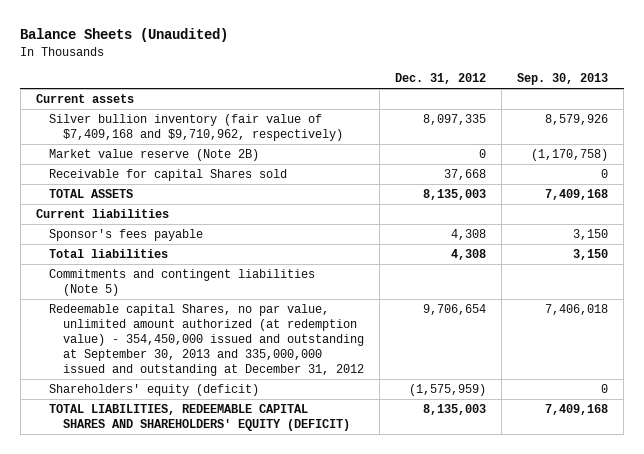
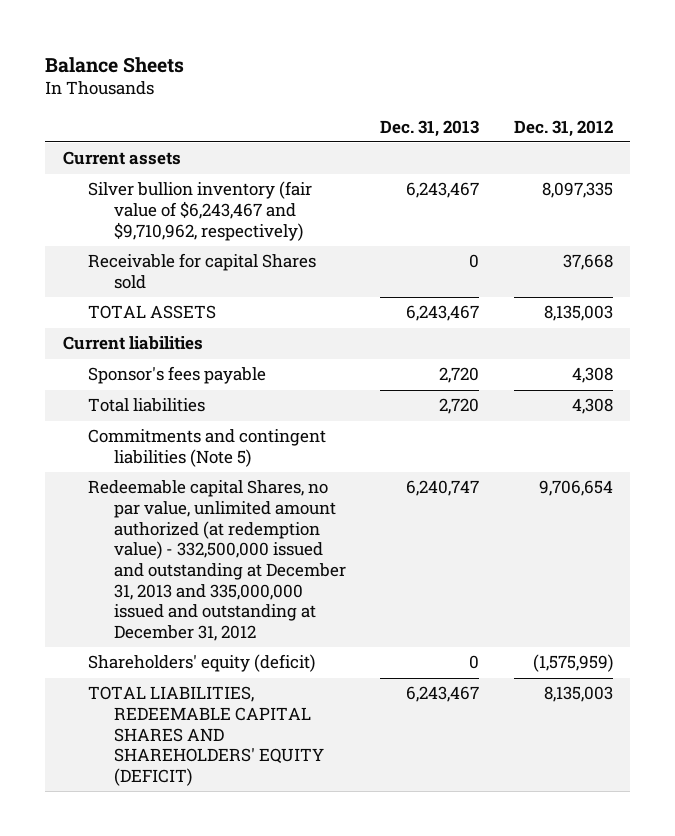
- Balance Sheets (Unaudited)
+ Balance Sheets
- | Dec. 31, 2012 | Sep. 30, 2013
+ | Dec. 31, 2013 | Dec. 31, 2012
- Silver bullion inventory (fair value of $7,409,168 and $9,710,962, respectively) | 8,097,335 | 8,579,926
- Market value reserve (Note 2B) | 0 | (1,170,758)
+ Silver bullion inventory (fair value of $6,243,467 and $9,710,962, respectively) | 6,243,467 | 8,097,335
- Redeemable capital Shares, no par value, unlimited amount authorized (at redemption value) - 354,450,000 issued and outstanding at September 30, 2013 and 335,000,000 issued and outstanding at December 31, 2012 | 9,706,654 | 7,406,018
+ Redeemable capital Shares, no par value, unlimited amount authorized (at redemption value) - 332,500,000 issued and outstanding at December 31, 2013 and 335,000,000 issued and outstanding at December 31, 2012 | 6,240,747 | 9,706,654

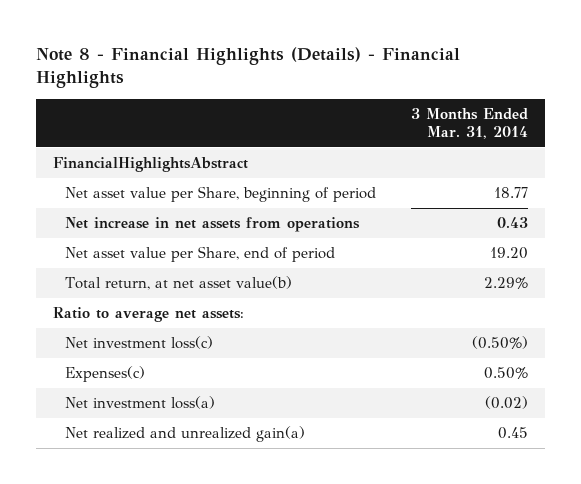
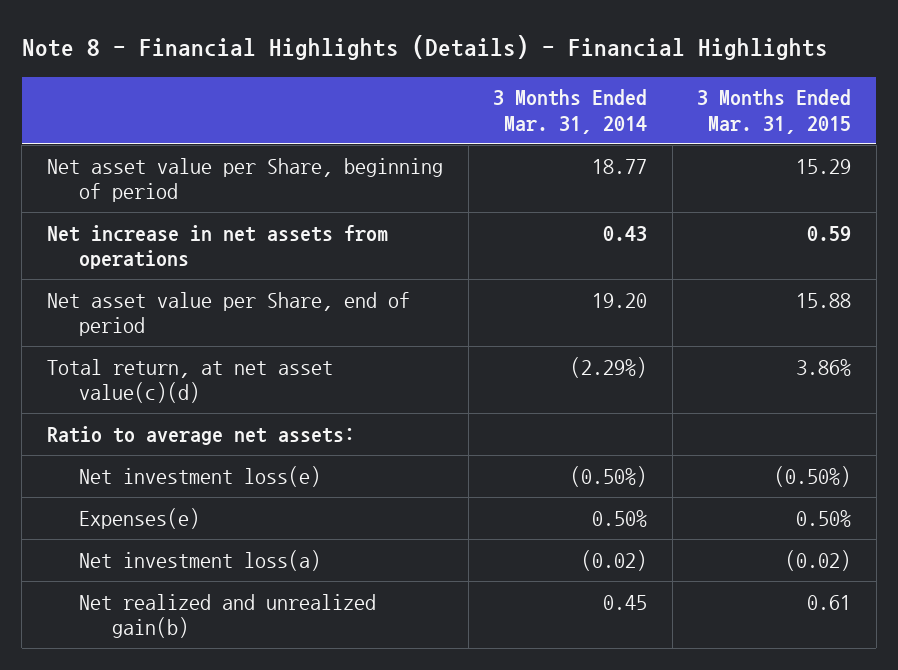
- | 3 Months Ended Mar. 31, 2014
+ | 3 Months Ended Mar. 31, 2014 | 3 Months Ended Mar. 31, 2015
- FinancialHighlightsAbstract
- Total return, at net asset value(b) | 2.29%
+ Total return, at net asset value(c)(d) | (2.29%) | 3.86%
- Net investment loss(c) | (0.50%)
- Expenses(c) | 0.50%
+ Net investment loss(e) | (0.50%) | (0.50%)
+ Expenses(e) | 0.50% | 0.50%
- Net realized and unrealized gain(a) | 0.45
+ Net realized and unrealized gain(b) | 0.45 | 0.61

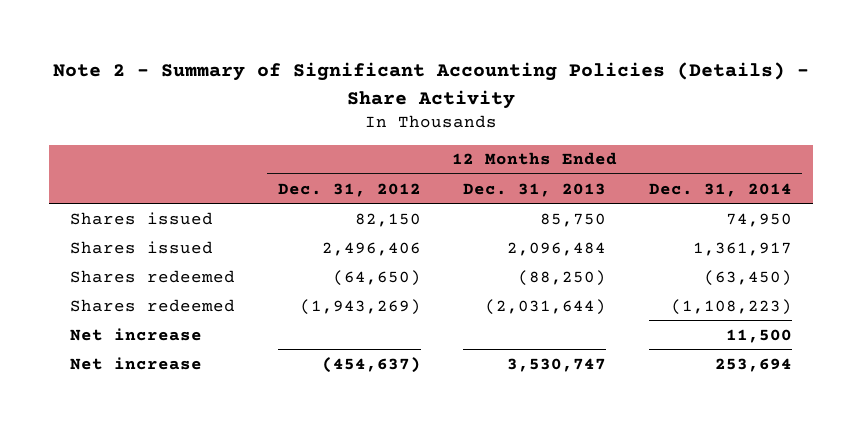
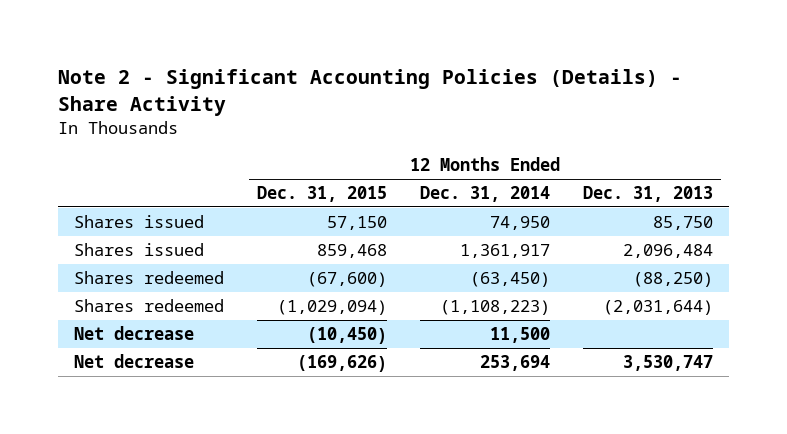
- Note 2 - Summary of Significant Accounting Policies (Details) - Share Activity
+ Note 2 - Significant Accounting Policies (Details) - Share Activity
- | 12 Months Ended Dec. 31, 2012 | 12 Months Ended Dec. 31, 2013 | 12 Months Ended Dec. 31, 2014
+ | 12 Months Ended Dec. 31, 2015 | 12 Months Ended Dec. 31, 2014 | 12 Months Ended Dec. 31, 2013
- Net increase | | | 11,500
- Net increase | (454,637) | 3,530,747 | 253,694
+ Net decrease | (10,450) | 11,500 |
+ Net decrease | (169,626) | 253,694 | 3,530,747

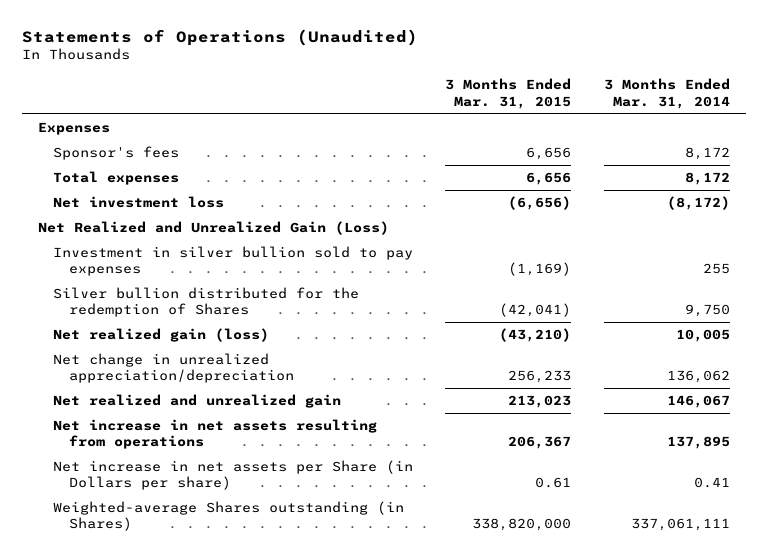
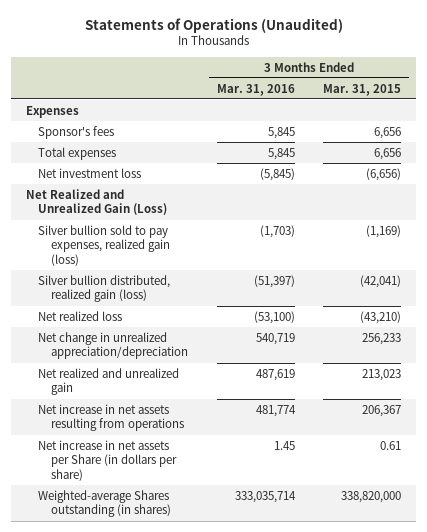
- | 3 Months Ended Mar. 31, 2015 | 3 Months Ended Mar. 31, 2014
+ | 3 Months Ended Mar. 31, 2016 | 3 Months Ended Mar. 31, 2015
- Investment in silver bullion sold to pay expenses | (1,169) | 255
- Silver bullion distributed for the redemption of Shares | (42,041) | 9,750
- Net realized gain (loss) | (43,210) | 10,005
+ Silver bullion sold to pay expenses, realized gain (loss) | (1,703) | (1,169)
+ Silver bullion distributed, realized gain (loss) | (51,397) | (42,041)
+ Net realized loss | (53,100) | (43,210)
- Net increase in net assets per Share (in Dollars per share) | 0.61 | 0.41
- Weighted-average Shares outstanding (in Shares) | 338,820,000 | 337,061,111
+ Net increase in net assets per Share (in dollars per share) | 1.45 | 0.61
+ Weighted-average Shares outstanding (in shares) | 333,035,714 | 338,820,000

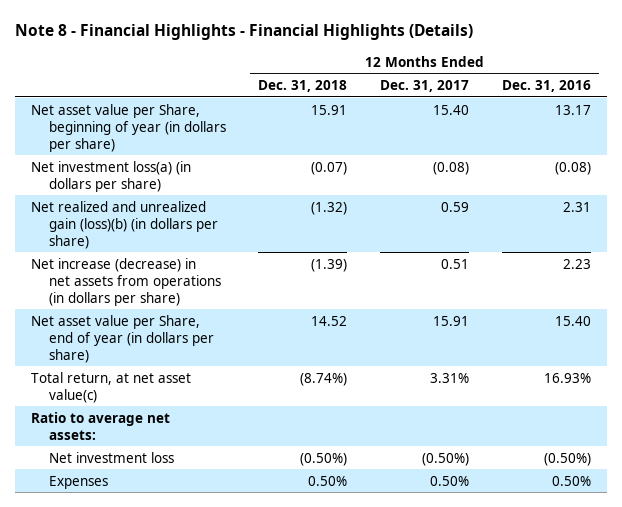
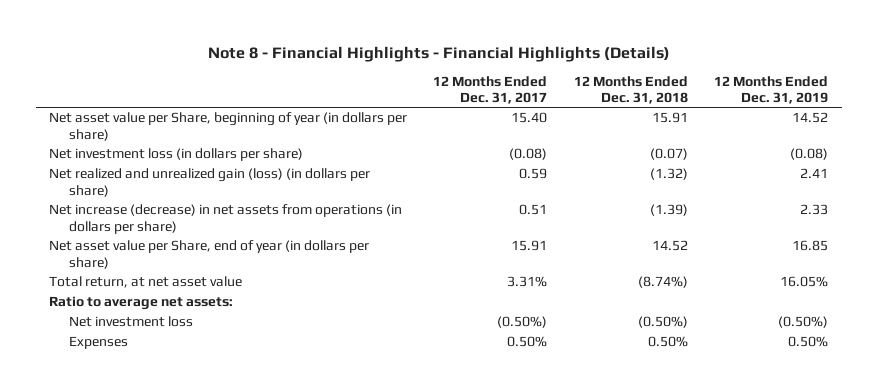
- | 12 Months Ended Dec. 31, 2018 | 12 Months Ended Dec. 31, 2017 | 12 Months Ended Dec. 31, 2016
+ | 12 Months Ended Dec. 31, 2017 | 12 Months Ended Dec. 31, 2018 | 12 Months Ended Dec. 31, 2019
- Net investment loss(a) (in dollars per share) | (0.07) | (0.08) | (0.08)
- Net realized and unrealized gain (loss)(b) (in dollars per share) | (1.32) | 0.59 | 2.31
+ Net investment loss (in dollars per share) | (0.08) | (0.07) | (0.08)
+ Net realized and unrealized gain (loss) (in dollars per share) | 0.59 | (1.32) | 2.41
- Total return, at net asset value(c) | (8.74%) | 3.31% | 16.93%
+ Total return, at net asset value | 3.31% | (8.74%) | 16.05%

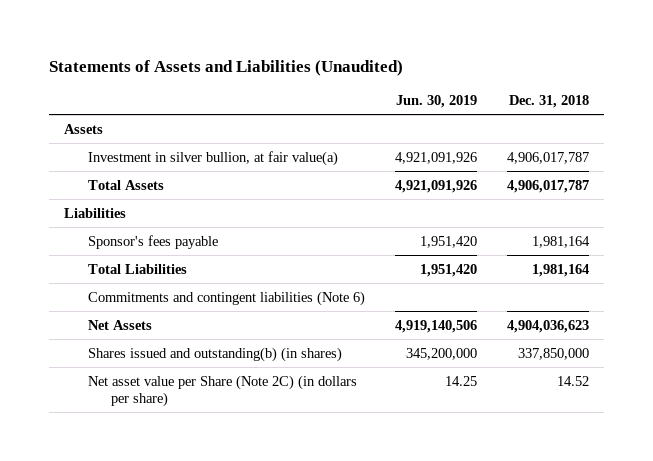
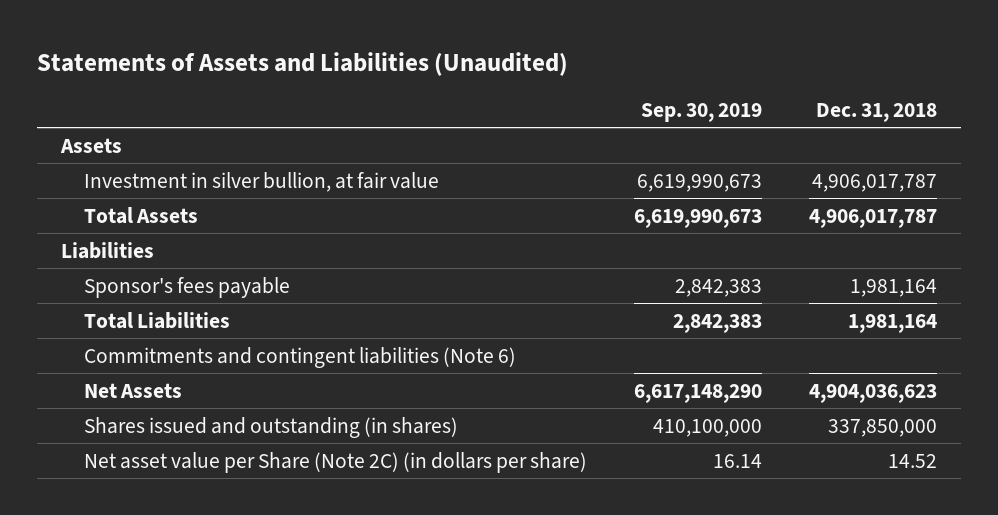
- | Jun. 30, 2019 | Dec. 31, 2018
+ | Sep. 30, 2019 | Dec. 31, 2018
- Investment in silver bullion, at fair value(a) | 4,921,091,926 | 4,906,017,787
+ Investment in silver bullion, at fair value | 6,619,990,673 | 4,906,017,787
- Shares issued and outstanding(b) (in shares) | 345,200,000 | 337,850,000
+ Shares issued and outstanding (in shares) | 410,100,000 | 337,850,000

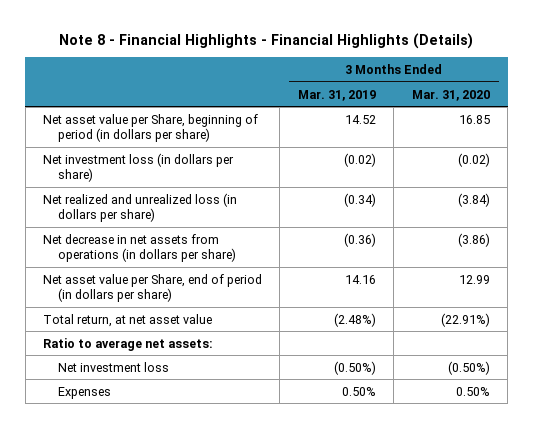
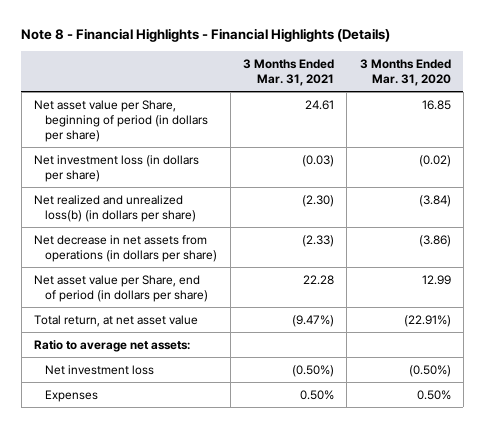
- | 3 Months Ended Mar. 31, 2019 | 3 Months Ended Mar. 31, 2020
+ | 3 Months Ended Mar. 31, 2021 | 3 Months Ended Mar. 31, 2020
- Net realized and unrealized loss (in dollars per share) | (0.34) | (3.84)
+ Net realized and unrealized loss(b) (in dollars per share) | (2.30) | (3.84)

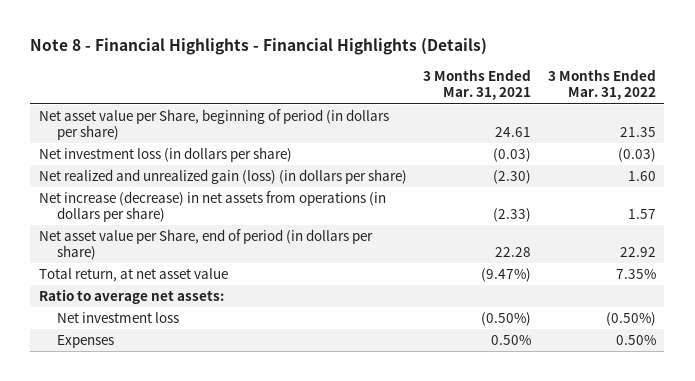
- | 3 Months Ended Mar. 31, 2021 | 3 Months Ended Mar. 31, 2020
+ | 3 Months Ended Mar. 31, 2021 | 3 Months Ended Mar. 31, 2022
- Net realized and unrealized loss(b) (in dollars per share) | (2.30) | (3.84)
- Net decrease in net assets from operations (in dollars per share) | (2.33) | (3.86)
+ Net realized and unrealized gain (loss) (in dollars per share) | (2.30) | 1.60
+ Net increase (decrease) in net assets from operations (in dollars per share) | (2.33) | 1.57

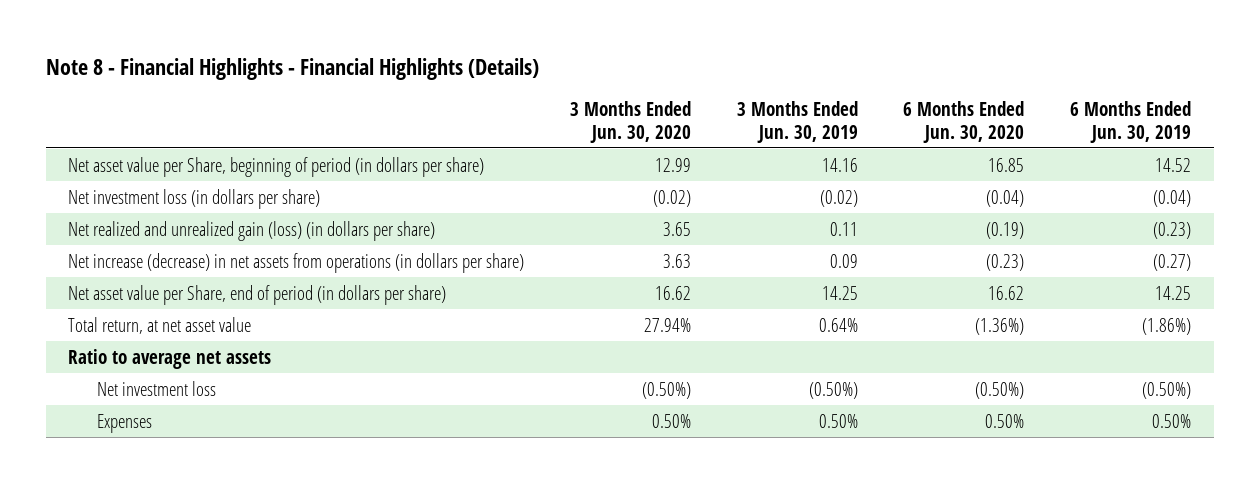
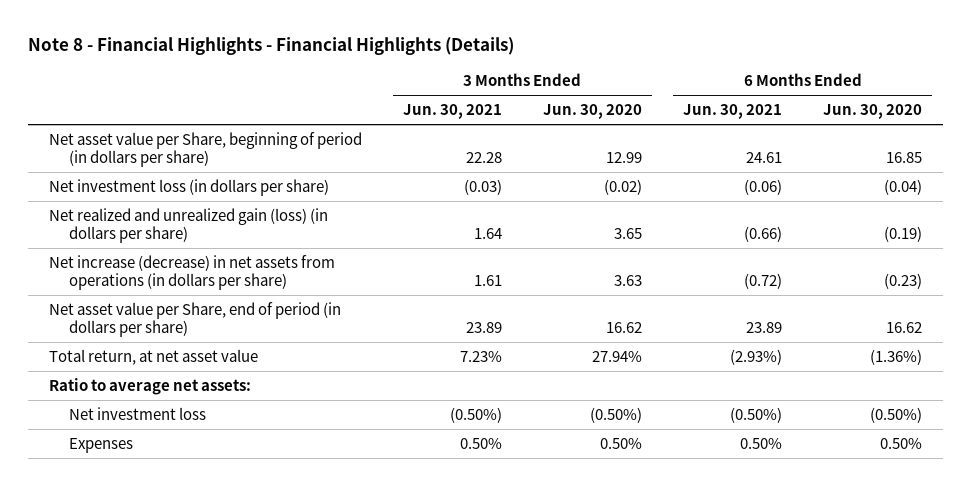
- | 3 Months Ended Jun. 30, 2020 | 3 Months Ended Jun. 30, 2019 | 6 Months Ended Jun. 30, 2020 | 6 Months Ended Jun. 30, 2019
+ | 3 Months Ended Jun. 30, 2021 | 3 Months Ended Jun. 30, 2020 | 6 Months Ended Jun. 30, 2021 | 6 Months Ended Jun. 30, 2020
- Ratio to average net assets
+ Ratio to average net assets:

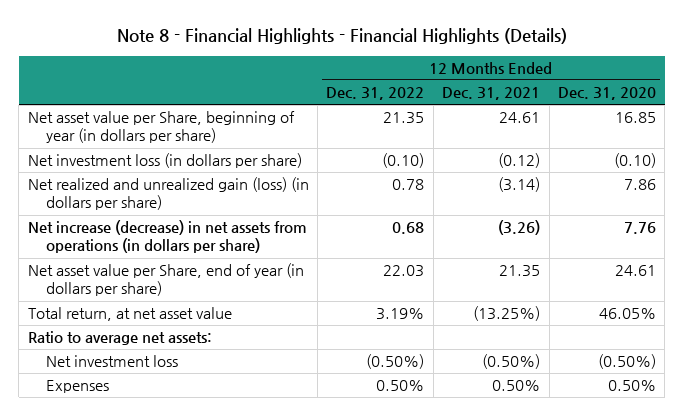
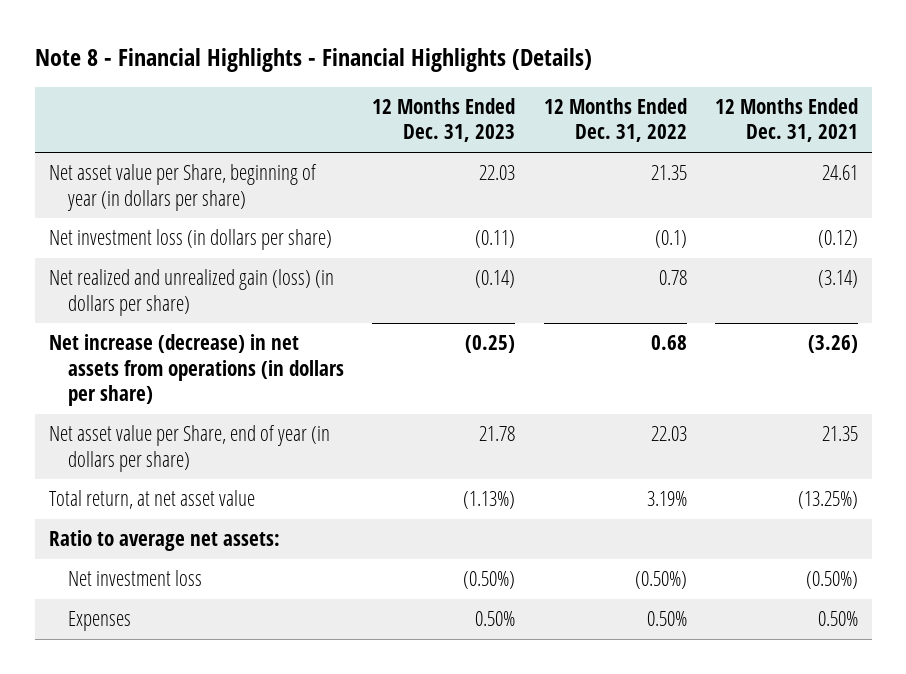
- | 12 Months Ended Dec. 31, 2022 | 12 Months Ended Dec. 31, 2021 | 12 Months Ended Dec. 31, 2020
+ | 12 Months Ended Dec. 31, 2023 | 12 Months Ended Dec. 31, 2022 | 12 Months Ended Dec. 31, 2021
- Net investment loss (in dollars per share) | (0.10) | (0.12) | (0.10)
+ Net investment loss (in dollars per share) | (0.11) | (0.1) | (0.12)

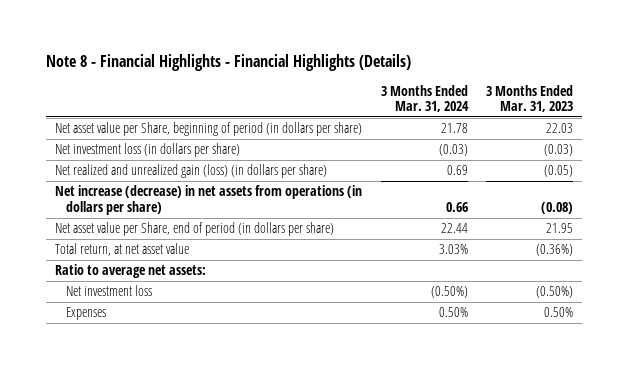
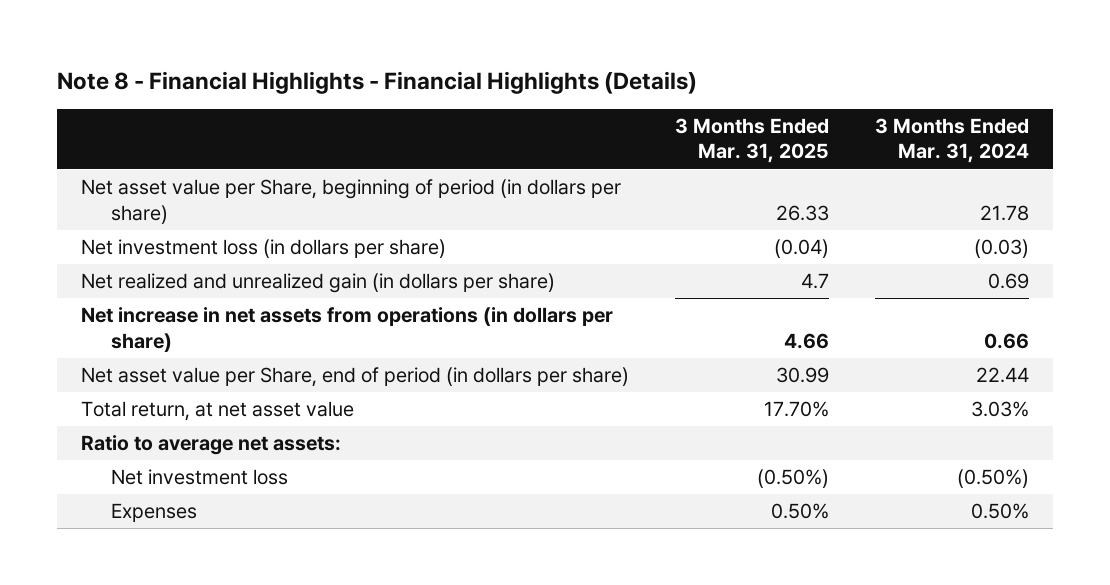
- | 3 Months Ended Mar. 31, 2024 | 3 Months Ended Mar. 31, 2023
+ | 3 Months Ended Mar. 31, 2025 | 3 Months Ended Mar. 31, 2024
- Net realized and unrealized gain (loss) (in dollars per share) | 0.69 | (0.05)
- Net increase (decrease) in net assets from operations (in dollars per share) | 0.66 | (0.08)
+ Net realized and unrealized gain (in dollars per share) | 4.7 | 0.69
+ Net increase in net assets from operations (in dollars per share) | 4.66 | 0.66

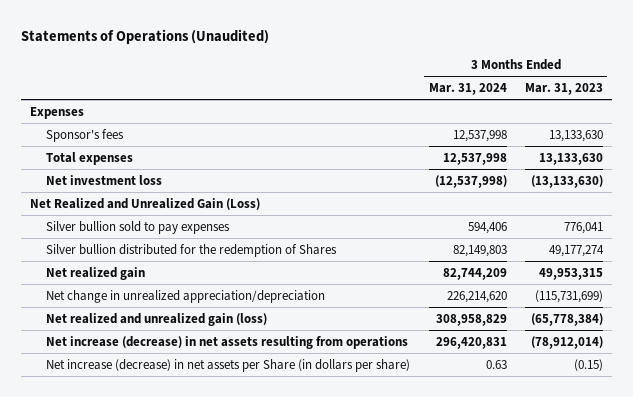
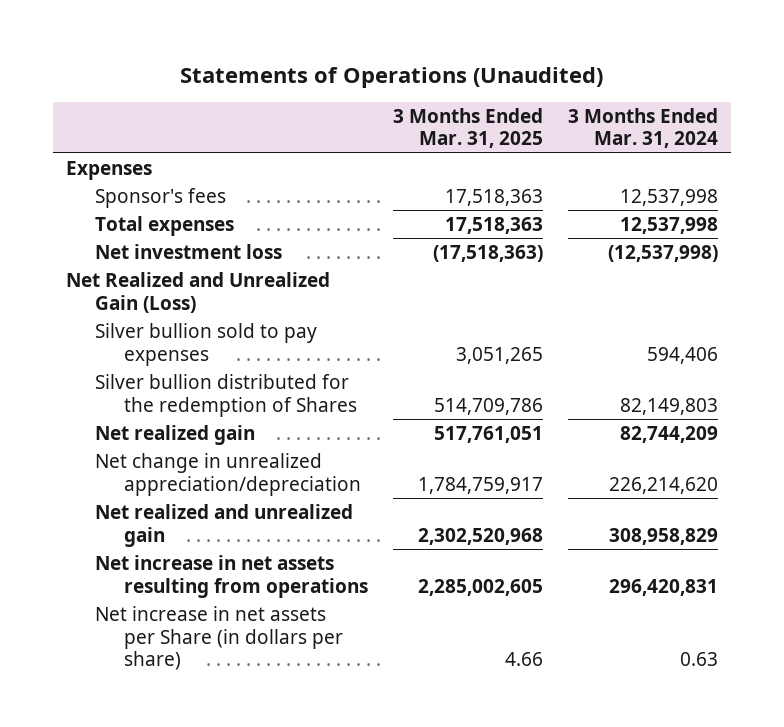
- | 3 Months Ended Mar. 31, 2024 | 3 Months Ended Mar. 31, 2023
+ | 3 Months Ended Mar. 31, 2025 | 3 Months Ended Mar. 31, 2024
- Net realized and unrealized gain (loss) | 308,958,829 | (65,778,384)
- Net increase (decrease) in net assets resulting from operations | 296,420,831 | (78,912,014)
- Net increase (decrease) in net assets per Share (in dollars per share) | 0.63 | (0.15)
+ Net realized and unrealized gain | 2,302,520,968 | 308,958,829
+ Net increase in net assets resulting from operations | 2,285,002,605 | 296,420,831
+ Net increase in net assets per Share (in dollars per share) | 4.66 | 0.63

